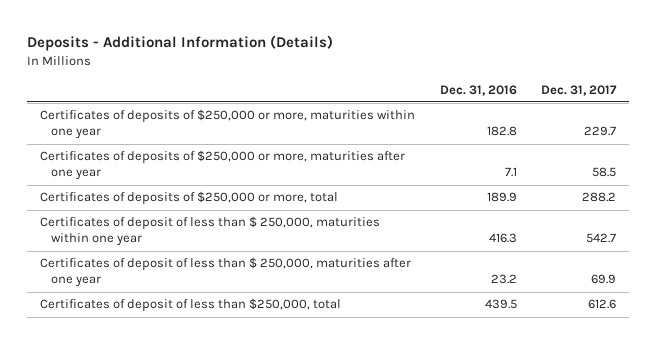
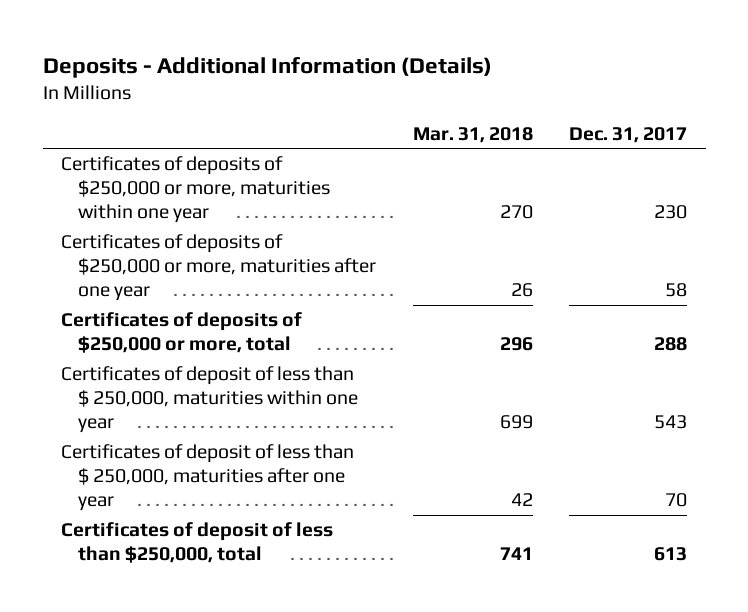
- | Dec. 31, 2016 | Dec. 31, 2017
+ | Mar. 31, 2018 | Dec. 31, 2017
- Certificates of deposits of $250,000 or more, maturities within one year | 182.8 | 229.7
- Certificates of deposits of $250,000 or more, maturities after one year | 7.1 | 58.5
- Certificates of deposits of $250,000 or more, total | 189.9 | 288.2
- Certificates of deposit of less than $ 250,000, maturities within one year | 416.3 | 542.7
- Certificates of deposit of less than $ 250,000, maturities after one year | 23.2 | 69.9
- Certificates of deposit of less than $250,000, total | 439.5 | 612.6
+ Certificates of deposits of $250,000 or more, maturities within one year | 270 | 230
+ Certificates of deposits of $250,000 or more, maturities after one year | 26 | 58
+ Certificates of deposits of $250,000 or more, total | 296 | 288
+ Certificates of deposit of less than $ 250,000, maturities within one year | 699 | 543
+ Certificates of deposit of less than $ 250,000, maturities after one year | 42 | 70
+ Certificates of deposit of less than $250,000, total | 741 | 613

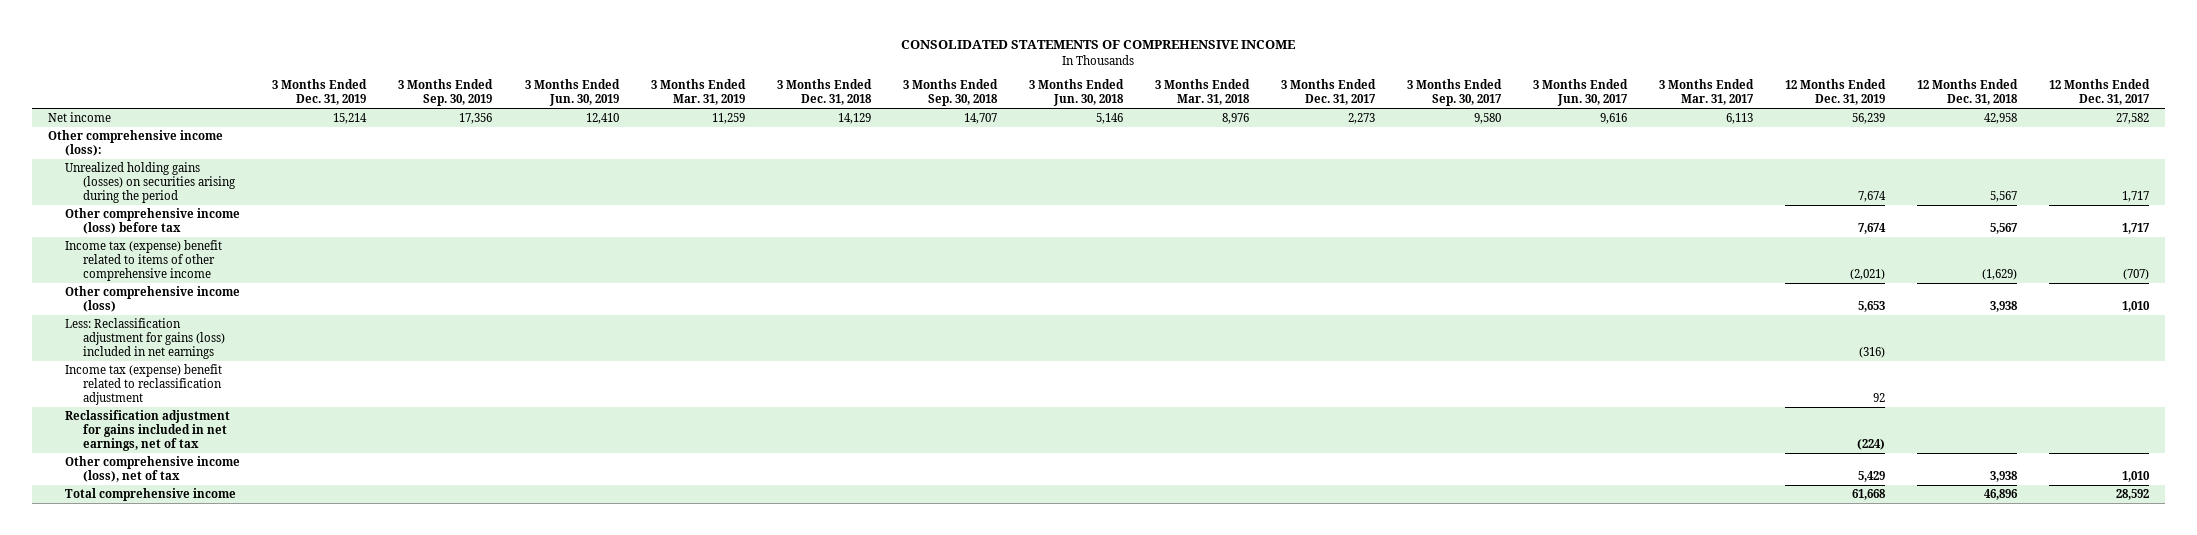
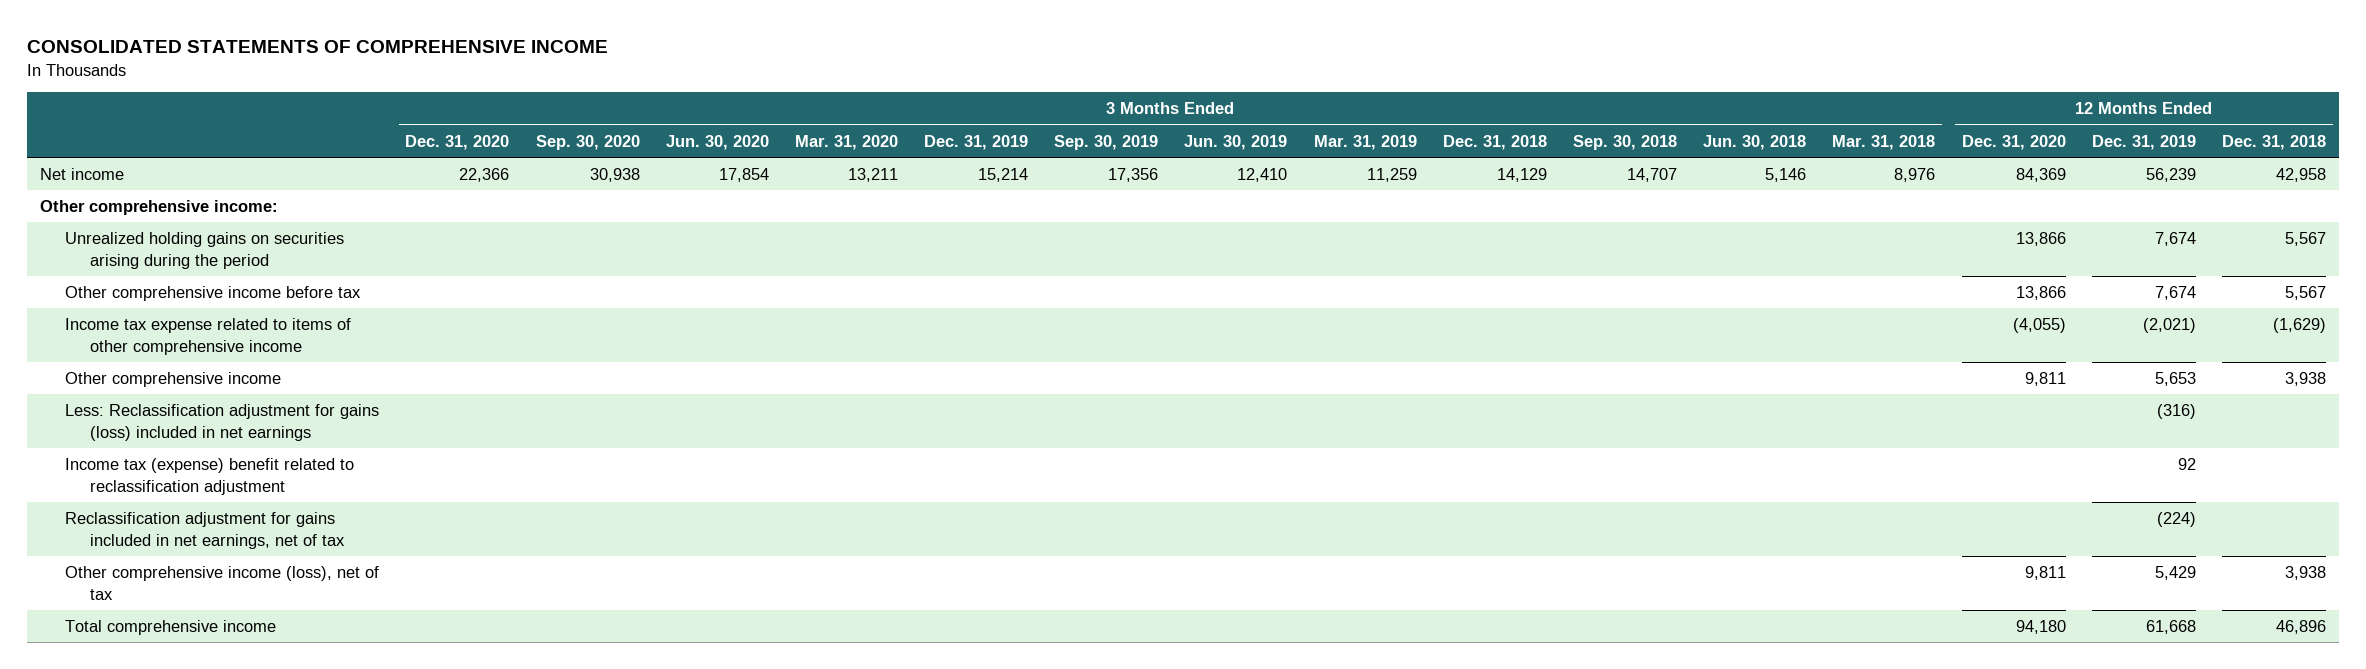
- | 3 Months Ended Dec. 31, 2019 | 3 Months Ended Sep. 30, 2019 | 3 Months Ended Jun. 30, 2019 | 3 Months Ended Mar. 31, 2019 | 3 Months Ended Dec. 31, 2018 | 3 Months Ended Sep. 30, 2018 | 3 Months Ended Jun. 30, 2018 | 3 Months Ended Mar. 31, 2018 | 3 Months Ended Dec. 31, 2017 | 3 Months Ended Sep. 30, 2017 | 3 Months Ended Jun. 30, 2017 | 3 Months Ended Mar. 31, 2017 | 12 Months Ended Dec. 31, 2019 | 12 Months Ended Dec. 31, 2018 | 12 Months Ended Dec. 31, 2017
+ | 3 Months Ended Dec. 31, 2020 | 3 Months Ended Sep. 30, 2020 | 3 Months Ended Jun. 30, 2020 | 3 Months Ended Mar. 31, 2020 | 3 Months Ended Dec. 31, 2019 | 3 Months Ended Sep. 30, 2019 | 3 Months Ended Jun. 30, 2019 | 3 Months Ended Mar. 31, 2019 | 3 Months Ended Dec. 31, 2018 | 3 Months Ended Sep. 30, 2018 | 3 Months Ended Jun. 30, 2018 | 3 Months Ended Mar. 31, 2018 | 12 Months Ended Dec. 31, 2020 | 12 Months Ended Dec. 31, 2019 | 12 Months Ended Dec. 31, 2018
- Other comprehensive income (loss):
- Unrealized holding gains (losses) on securities arising during the period | | | | | | | | | | | | | 7,674 | 5,567 | 1,717
- Other comprehensive income (loss) before tax | | | | | | | | | | | | | 7,674 | 5,567 | 1,717
- Income tax (expense) benefit related to items of other comprehensive income | | | | | | | | | | | | | (2,021) | (1,629) | (707)
- Other comprehensive income (loss) | | | | | | | | | | | | | 5,653 | 3,938 | 1,010
+ Other comprehensive income:
+ Unrealized holding gains on securities arising during the period | | | | | | | | | | | | | 13,866 | 7,674 | 5,567
+ Other comprehensive income before tax | | | | | | | | | | | | | 13,866 | 7,674 | 5,567
+ Income tax expense related to items of other comprehensive income | | | | | | | | | | | | | (4,055) | (2,021) | (1,629)
+ Other comprehensive income | | | | | | | | | | | | | 9,811 | 5,653 | 3,938

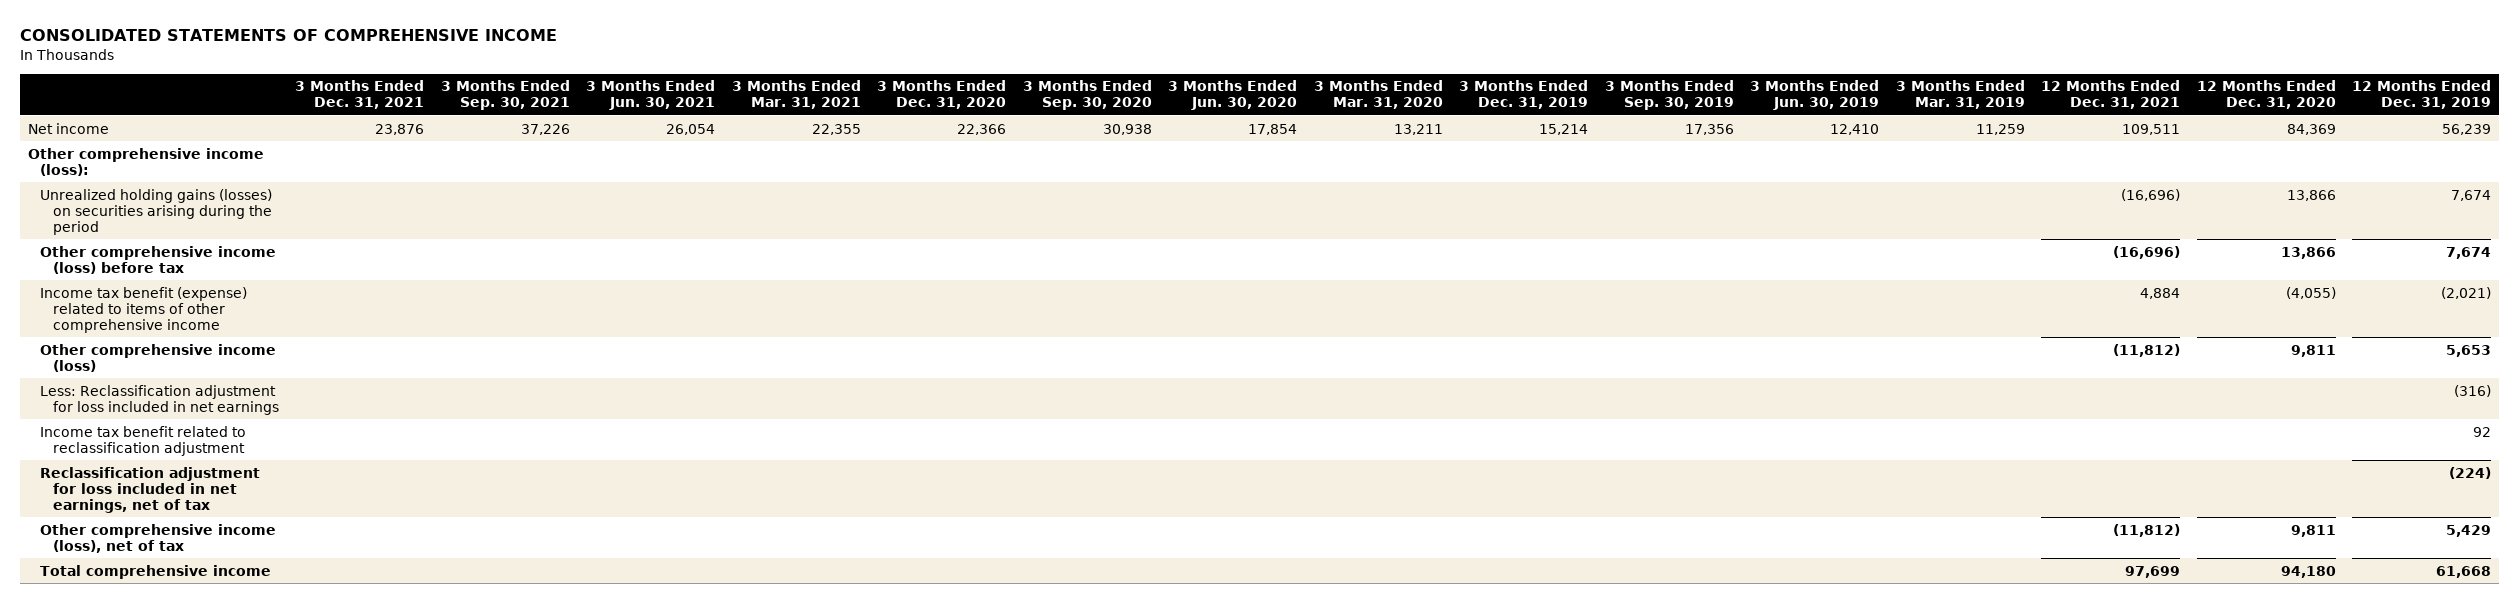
- | 3 Months Ended Dec. 31, 2020 | 3 Months Ended Sep. 30, 2020 | 3 Months Ended Jun. 30, 2020 | 3 Months Ended Mar. 31, 2020 | 3 Months Ended Dec. 31, 2019 | 3 Months Ended Sep. 30, 2019 | 3 Months Ended Jun. 30, 2019 | 3 Months Ended Mar. 31, 2019 | 3 Months Ended Dec. 31, 2018 | 3 Months Ended Sep. 30, 2018 | 3 Months Ended Jun. 30, 2018 | 3 Months Ended Mar. 31, 2018 | 12 Months Ended Dec. 31, 2020 | 12 Months Ended Dec. 31, 2019 | 12 Months Ended Dec. 31, 2018
+ | 3 Months Ended Dec. 31, 2021 | 3 Months Ended Sep. 30, 2021 | 3 Months Ended Jun. 30, 2021 | 3 Months Ended Mar. 31, 2021 | 3 Months Ended Dec. 31, 2020 | 3 Months Ended Sep. 30, 2020 | 3 Months Ended Jun. 30, 2020 | 3 Months Ended Mar. 31, 2020 | 3 Months Ended Dec. 31, 2019 | 3 Months Ended Sep. 30, 2019 | 3 Months Ended Jun. 30, 2019 | 3 Months Ended Mar. 31, 2019 | 12 Months Ended Dec. 31, 2021 | 12 Months Ended Dec. 31, 2020 | 12 Months Ended Dec. 31, 2019
- Other comprehensive income:
- Unrealized holding gains on securities arising during the period | | | | | | | | | | | | | 13,866 | 7,674 | 5,567
- Other comprehensive income before tax | | | | | | | | | | | | | 13,866 | 7,674 | 5,567
- Income tax expense related to items of other comprehensive income | | | | | | | | | | | | | (4,055) | (2,021) | (1,629)
- Other comprehensive income | | | | | | | | | | | | | 9,811 | 5,653 | 3,938
- Less: Reclassification adjustment for gains (loss) included in net earnings | | | | | | | | | | | | | | (316) |
- Income tax (expense) benefit related to reclassification adjustment | | | | | | | | | | | | | | 92 |
- Reclassification adjustment for gains included in net earnings, net of tax | | | | | | | | | | | | | | (224) |
+ Other comprehensive income (loss):
+ Unrealized holding gains (losses) on securities arising during the period | | | | | | | | | | | | | (16,696) | 13,866 | 7,674
+ Other comprehensive income (loss) before tax | | | | | | | | | | | | | (16,696) | 13,866 | 7,674
+ Income tax benefit (expense) related to items of other comprehensive income | | | | | | | | | | | | | 4,884 | (4,055) | (2,021)
+ Other comprehensive income (loss) | | | | | | | | | | | | | (11,812) | 9,811 | 5,653
+ Less: Reclassification adjustment for loss included in net earnings | | | | | | | | | | | | | | | (316)
+ Income tax benefit related to reclassification adjustment | | | | | | | | | | | | | | | 92
+ Reclassification adjustment for loss included in net earnings, net of tax | | | | | | | | | | | | | | | (224)

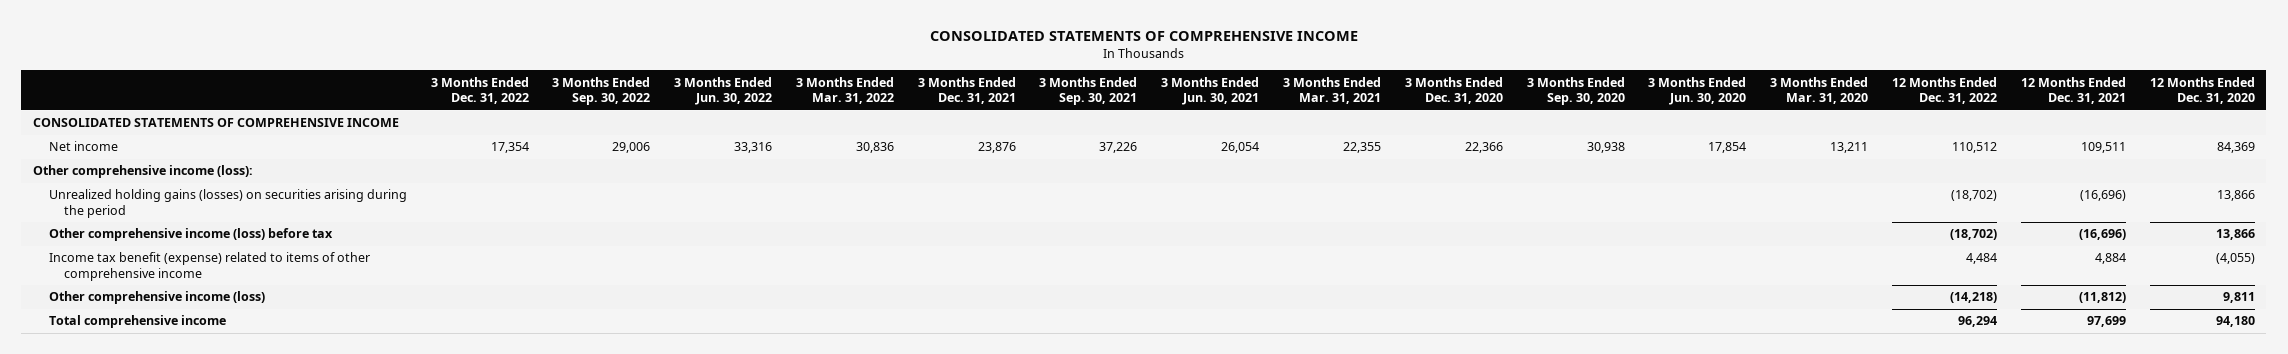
- | 3 Months Ended Dec. 31, 2021 | 3 Months Ended Sep. 30, 2021 | 3 Months Ended Jun. 30, 2021 | 3 Months Ended Mar. 31, 2021 | 3 Months Ended Dec. 31, 2020 | 3 Months Ended Sep. 30, 2020 | 3 Months Ended Jun. 30, 2020 | 3 Months Ended Mar. 31, 2020 | 3 Months Ended Dec. 31, 2019 | 3 Months Ended Sep. 30, 2019 | 3 Months Ended Jun. 30, 2019 | 3 Months Ended Mar. 31, 2019 | 12 Months Ended Dec. 31, 2021 | 12 Months Ended Dec. 31, 2020 | 12 Months Ended Dec. 31, 2019
+ | 3 Months Ended Dec. 31, 2022 | 3 Months Ended Sep. 30, 2022 | 3 Months Ended Jun. 30, 2022 | 3 Months Ended Mar. 31, 2022 | 3 Months Ended Dec. 31, 2021 | 3 Months Ended Sep. 30, 2021 | 3 Months Ended Jun. 30, 2021 | 3 Months Ended Mar. 31, 2021 | 3 Months Ended Dec. 31, 2020 | 3 Months Ended Sep. 30, 2020 | 3 Months Ended Jun. 30, 2020 | 3 Months Ended Mar. 31, 2020 | 12 Months Ended Dec. 31, 2022 | 12 Months Ended Dec. 31, 2021 | 12 Months Ended Dec. 31, 2020
+ CONSOLIDATED STATEMENTS OF COMPREHENSIVE INCOME
- Less: Reclassification adjustment for loss included in net earnings | | | | | | | | | | | | | | | (316)
- Income tax benefit related to reclassification adjustment | | | | | | | | | | | | | | | 92
- Reclassification adjustment for loss included in net earnings, net of tax | | | | | | | | | | | | | | | (224)
- Other comprehensive income (loss), net of tax | | | | | | | | | | | | | (11,812) | 9,811 | 5,429

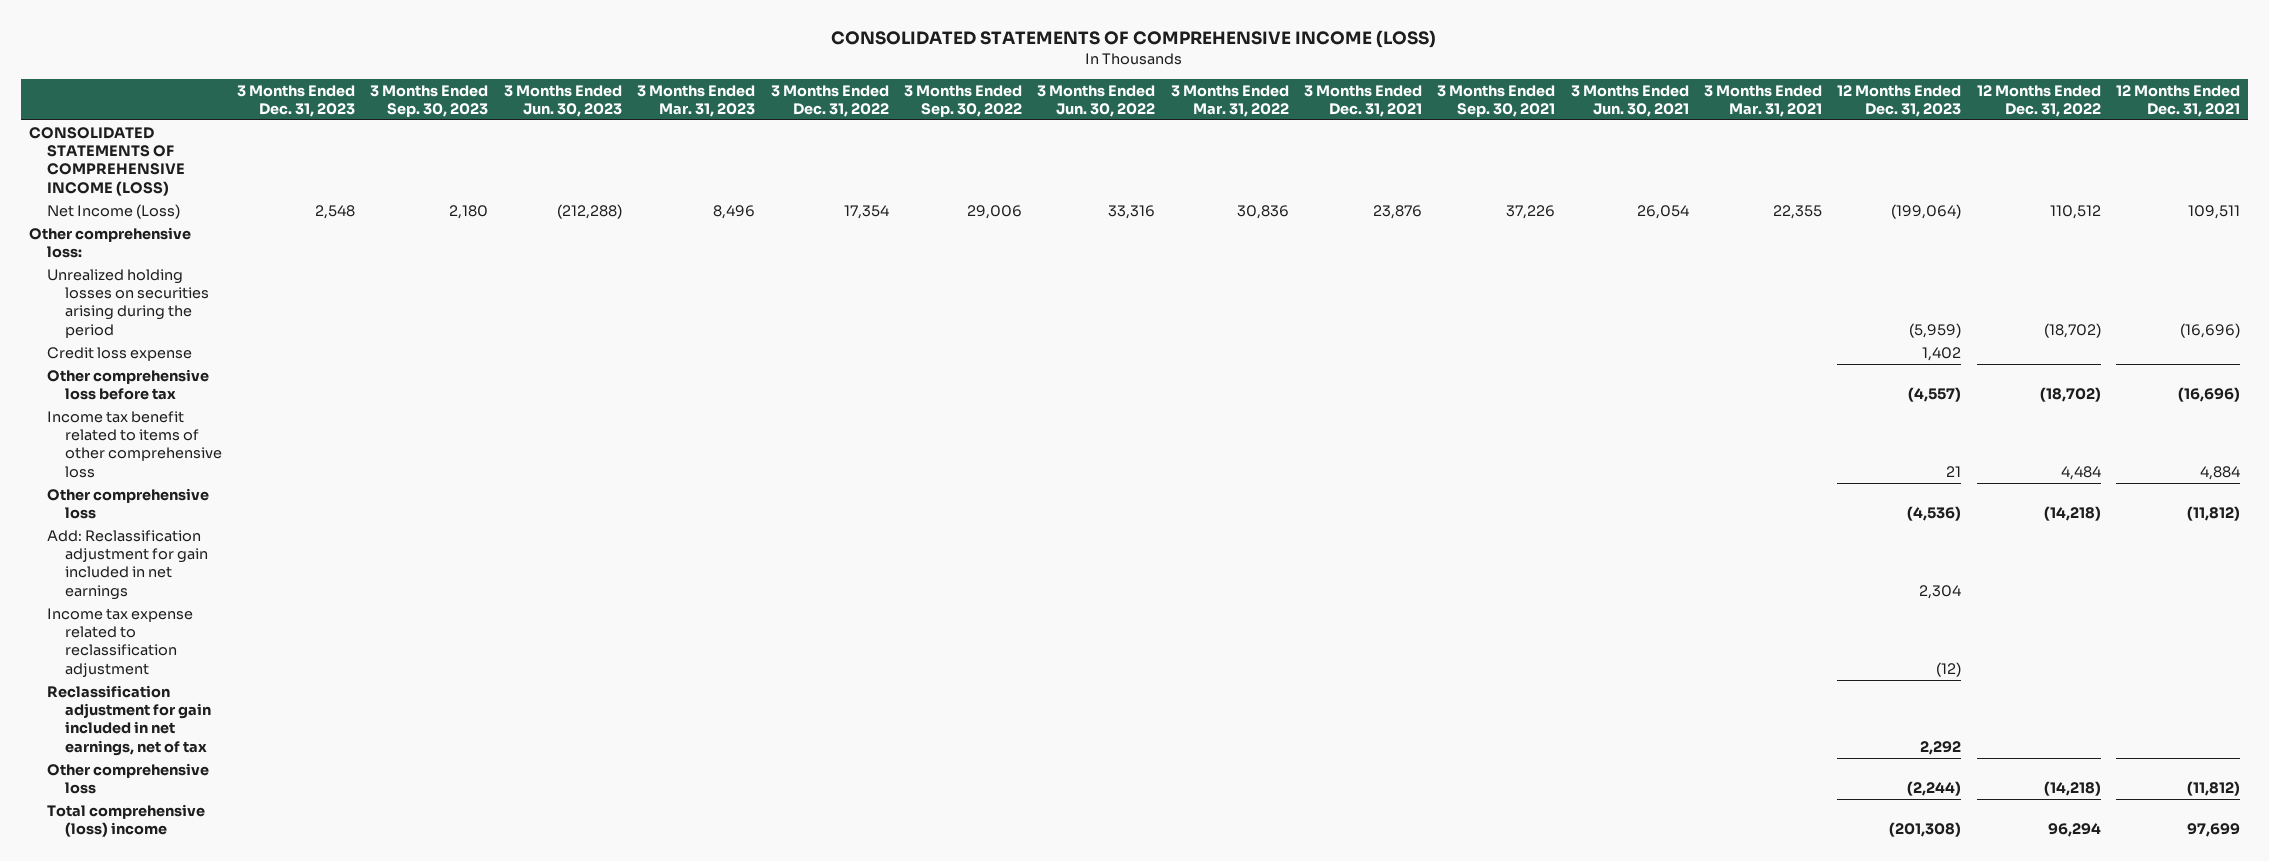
- CONSOLIDATED STATEMENTS OF COMPREHENSIVE INCOME
+ CONSOLIDATED STATEMENTS OF COMPREHENSIVE INCOME (LOSS)
- | 3 Months Ended Dec. 31, 2022 | 3 Months Ended Sep. 30, 2022 | 3 Months Ended Jun. 30, 2022 | 3 Months Ended Mar. 31, 2022 | 3 Months Ended Dec. 31, 2021 | 3 Months Ended Sep. 30, 2021 | 3 Months Ended Jun. 30, 2021 | 3 Months Ended Mar. 31, 2021 | 3 Months Ended Dec. 31, 2020 | 3 Months Ended Sep. 30, 2020 | 3 Months Ended Jun. 30, 2020 | 3 Months Ended Mar. 31, 2020 | 12 Months Ended Dec. 31, 2022 | 12 Months Ended Dec. 31, 2021 | 12 Months Ended Dec. 31, 2020
+ | 3 Months Ended Dec. 31, 2023 | 3 Months Ended Sep. 30, 2023 | 3 Months Ended Jun. 30, 2023 | 3 Months Ended Mar. 31, 2023 | 3 Months Ended Dec. 31, 2022 | 3 Months Ended Sep. 30, 2022 | 3 Months Ended Jun. 30, 2022 | 3 Months Ended Mar. 31, 2022 | 3 Months Ended Dec. 31, 2021 | 3 Months Ended Sep. 30, 2021 | 3 Months Ended Jun. 30, 2021 | 3 Months Ended Mar. 31, 2021 | 12 Months Ended Dec. 31, 2023 | 12 Months Ended Dec. 31, 2022 | 12 Months Ended Dec. 31, 2021
- CONSOLIDATED STATEMENTS OF COMPREHENSIVE INCOME
- Net income | 17,354 | 29,006 | 33,316 | 30,836 | 23,876 | 37,226 | 26,054 | 22,355 | 22,366 | 30,938 | 17,854 | 13,211 | 110,512 | 109,511 | 84,369
- Other comprehensive income (loss):
- Unrealized holding gains (losses) on securities arising during the period | | | | | | | | | | | | | (18,702) | (16,696) | 13,866
- Other comprehensive income (loss) before tax | | | | | | | | | | | | | (18,702) | (16,696) | 13,866
- Income tax benefit (expense) related to items of other comprehensive income | | | | | | | | | | | | | 4,484 | 4,884 | (4,055)
- Other comprehensive income (loss) | | | | | | | | | | | | | (14,218) | (11,812) | 9,811
- Total comprehensive income | | | | | | | | | | | | | 96,294 | 97,699 | 94,180
+ CONSOLIDATED STATEMENTS OF COMPREHENSIVE INCOME (LOSS)
+ Net Income (Loss) | 2,548 | 2,180 | (212,288) | 8,496 | 17,354 | 29,006 | 33,316 | 30,836 | 23,876 | 37,226 | 26,054 | 22,355 | (199,064) | 110,512 | 109,511
+ Other comprehensive loss:
+ Unrealized holding losses on securities arising during the period | | | | | | | | | | | | | (5,959) | (18,702) | (16,696)
+ Credit loss expense | | | | | | | | | | | | | 1,402 | |
+ Other comprehensive loss before tax | | | | | | | | | | | | | (4,557) | (18,702) | (16,696)
+ Income tax benefit related to items of other comprehensive loss | | | | | | | | | | | | | 21 | 4,484 | 4,884
+ Other comprehensive loss | | | | | | | | | | | | | (4,536) | (14,218) | (11,812)
+ Add: Reclassification adjustment for gain included in net earnings | | | | | | | | | | | | | 2,304 | |
+ Income tax expense related to reclassification adjustment | | | | | | | | | | | | | (12) | |
+ Reclassification adjustment for gain included in net earnings, net of tax | | | | | | | | | | | | | 2,292 | |
+ Other comprehensive loss | | | | | | | | | | | | | (2,244) | (14,218) | (11,812)
+ Total comprehensive (loss) income | | | | | | | | | | | | | (201,308) | 96,294 | 97,699

